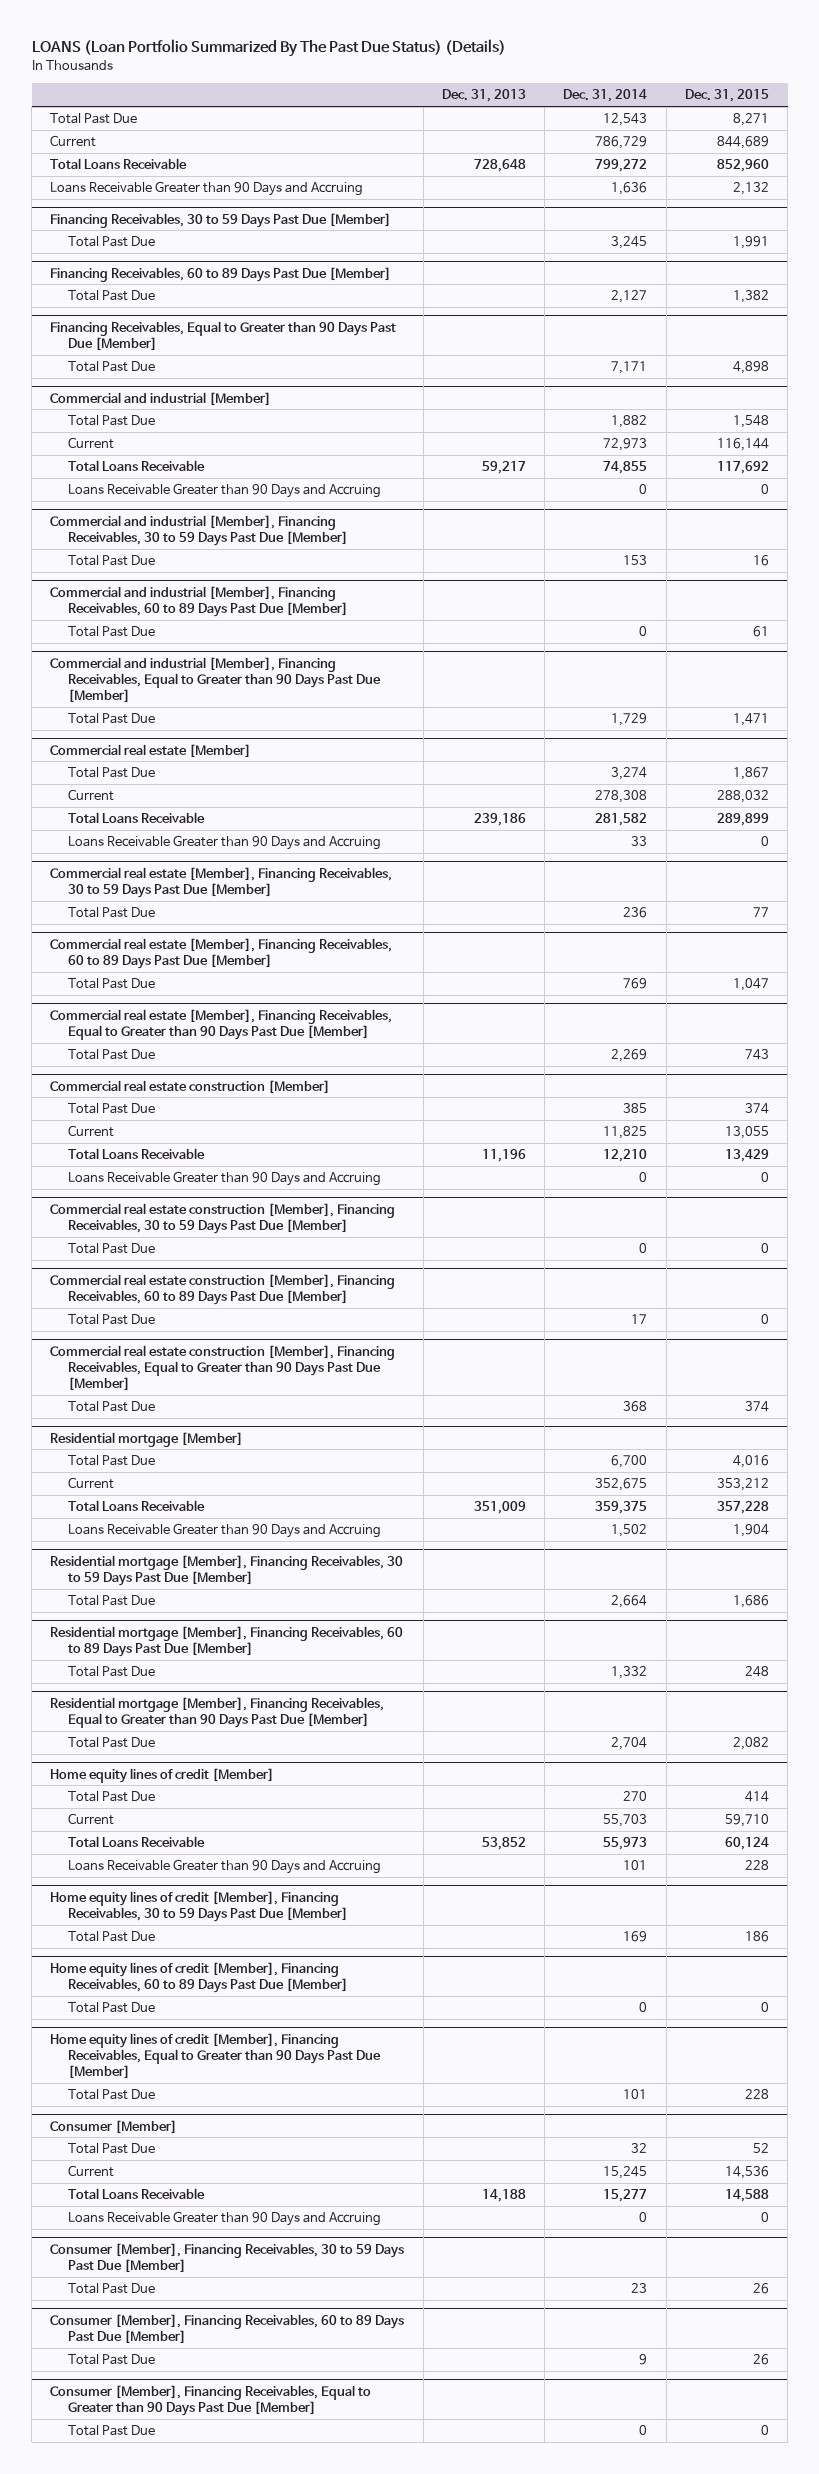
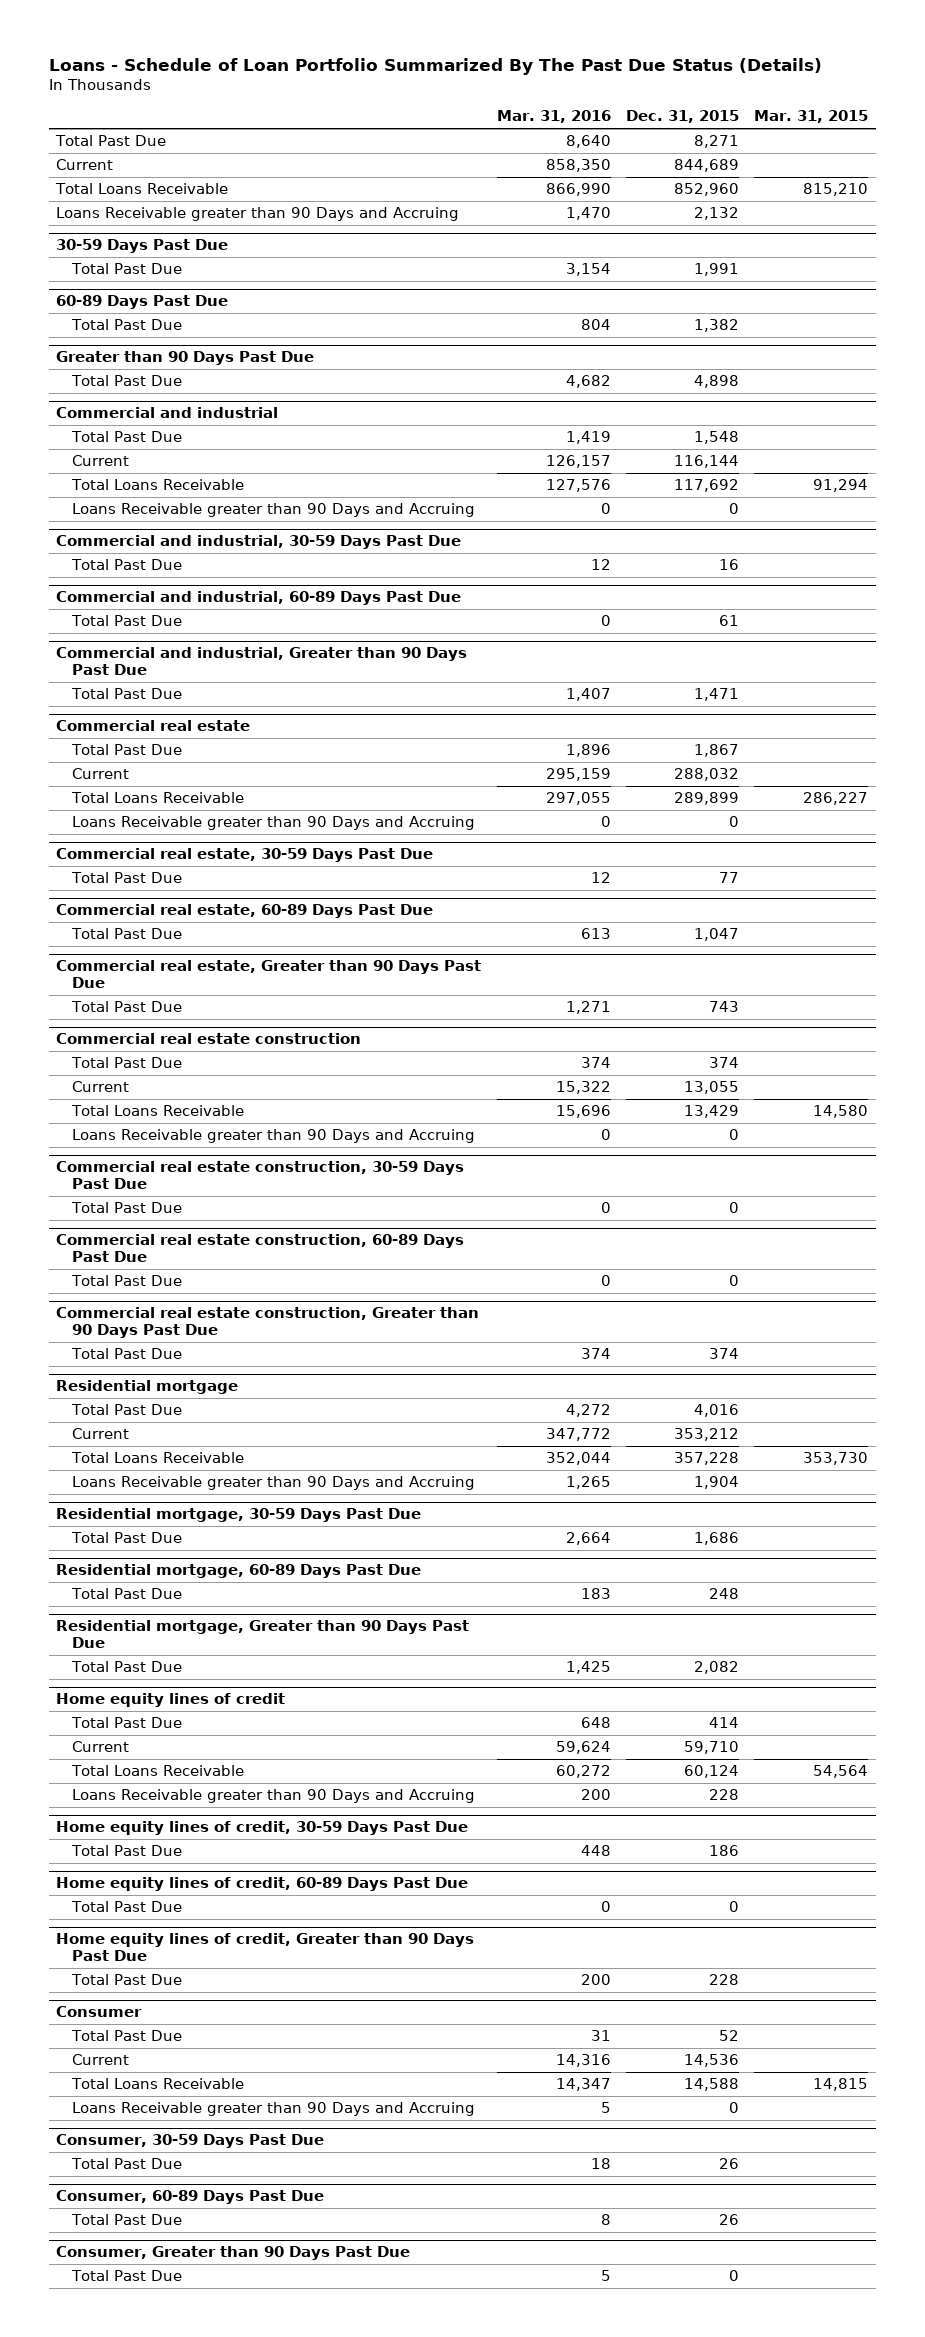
- LOANS (Loan Portfolio Summarized By The Past Due Status) (Details)
+ Loans - Schedule of Loan Portfolio Summarized By The Past Due Status (Details)
- | Dec. 31, 2013 | Dec. 31, 2014 | Dec. 31, 2015
+ | Mar. 31, 2016 | Dec. 31, 2015 | Mar. 31, 2015
- Loans Receivable Greater than 90 Days and Accruing | | 1,636 | 2,132
- Financing Receivables, 30 to 59 Days Past Due [Member]
+ Loans Receivable greater than 90 Days and Accruing | 1,470 | 2,132 |
+ 30-59 Days Past Due
- Financing Receivables, 60 to 89 Days Past Due [Member]
+ 60-89 Days Past Due
- Financing Receivables, Equal to Greater than 90 Days Past Due [Member]
+ Greater than 90 Days Past Due
- Commercial and industrial [Member]
+ Commercial and industrial
- Loans Receivable Greater than 90 Days and Accruing | | 0 | 0
- Commercial and industrial [Member], Financing Receivables, 30 to 59 Days Past Due [Member]
+ Loans Receivable greater than 90 Days and Accruing | 0 | 0 |
+ Commercial and industrial, 30-59 Days Past Due
- Commercial and industrial [Member], Financing Receivables, 60 to 89 Days Past Due [Member]
+ Commercial and industrial, 60-89 Days Past Due
- Commercial and industrial [Member], Financing Receivables, Equal to Greater than 90 Days Past Due [Member]
+ Commercial and industrial, Greater than 90 Days Past Due
- Commercial real estate [Member]
+ Commercial real estate
- Loans Receivable Greater than 90 Days and Accruing | | 33 | 0
- Commercial real estate [Member], Financing Receivables, 30 to 59 Days Past Due [Member]
+ Loans Receivable greater than 90 Days and Accruing | 0 | 0 |
+ Commercial real estate, 30-59 Days Past Due
- Commercial real estate [Member], Financing Receivables, 60 to 89 Days Past Due [Member]
+ Commercial real estate, 60-89 Days Past Due
- Commercial real estate [Member], Financing Receivables, Equal to Greater than 90 Days Past Due [Member]
+ Commercial real estate, Greater than 90 Days Past Due
- Commercial real estate construction [Member]
+ Commercial real estate construction
- Loans Receivable Greater than 90 Days and Accruing | | 0 | 0
- Commercial real estate construction [Member], Financing Receivables, 30 to 59 Days Past Due [Member]
+ Loans Receivable greater than 90 Days and Accruing | 0 | 0 |
+ Commercial real estate construction, 30-59 Days Past Due
- Commercial real estate construction [Member], Financing Receivables, 60 to 89 Days Past Due [Member]
+ Commercial real estate construction, 60-89 Days Past Due
- Commercial real estate construction [Member], Financing Receivables, Equal to Greater than 90 Days Past Due [Member]
+ Commercial real estate construction, Greater than 90 Days Past Due
- Residential mortgage [Member]
+ Residential mortgage
- Loans Receivable Greater than 90 Days and Accruing | | 1,502 | 1,904
- Residential mortgage [Member], Financing Receivables, 30 to 59 Days Past Due [Member]
+ Loans Receivable greater than 90 Days and Accruing | 1,265 | 1,904 |
+ Residential mortgage, 30-59 Days Past Due
- Residential mortgage [Member], Financing Receivables, 60 to 89 Days Past Due [Member]
+ Residential mortgage, 60-89 Days Past Due
- Residential mortgage [Member], Financing Receivables, Equal to Greater than 90 Days Past Due [Member]
+ Residential mortgage, Greater than 90 Days Past Due
- Home equity lines of credit [Member]
+ Home equity lines of credit
- Loans Receivable Greater than 90 Days and Accruing | | 101 | 228
- Home equity lines of credit [Member], Financing Receivables, 30 to 59 Days Past Due [Member]
+ Loans Receivable greater than 90 Days and Accruing | 200 | 228 |
+ Home equity lines of credit, 30-59 Days Past Due
- Home equity lines of credit [Member], Financing Receivables, 60 to 89 Days Past Due [Member]
+ Home equity lines of credit, 60-89 Days Past Due
- Home equity lines of credit [Member], Financing Receivables, Equal to Greater than 90 Days Past Due [Member]
+ Home equity lines of credit, Greater than 90 Days Past Due
- Consumer [Member]
+ Consumer
- Loans Receivable Greater than 90 Days and Accruing | | 0 | 0
- Consumer [Member], Financing Receivables, 30 to 59 Days Past Due [Member]
+ Loans Receivable greater than 90 Days and Accruing | 5 | 0 |
+ Consumer, 30-59 Days Past Due
- Consumer [Member], Financing Receivables, 60 to 89 Days Past Due [Member]
+ Consumer, 60-89 Days Past Due
- Consumer [Member], Financing Receivables, Equal to Greater than 90 Days Past Due [Member]
+ Consumer, Greater than 90 Days Past Due

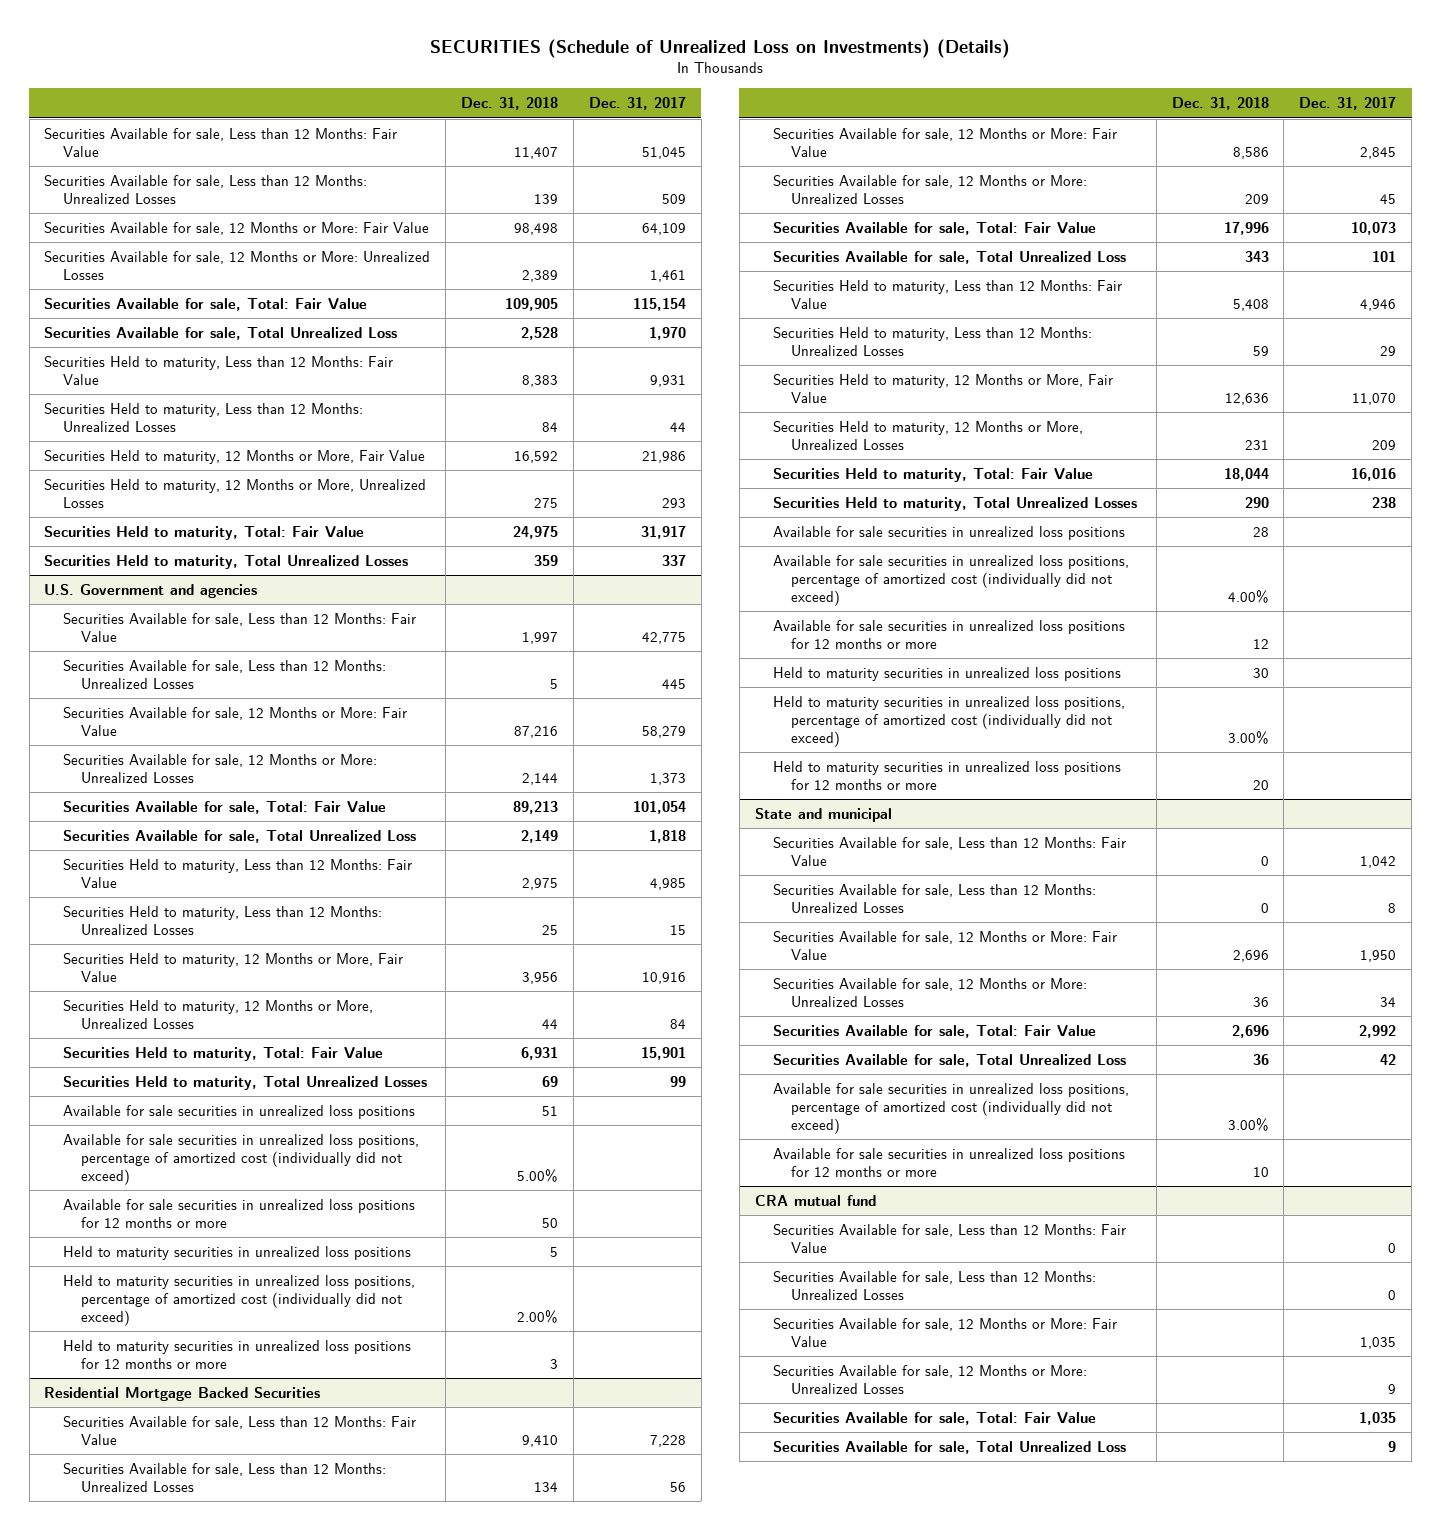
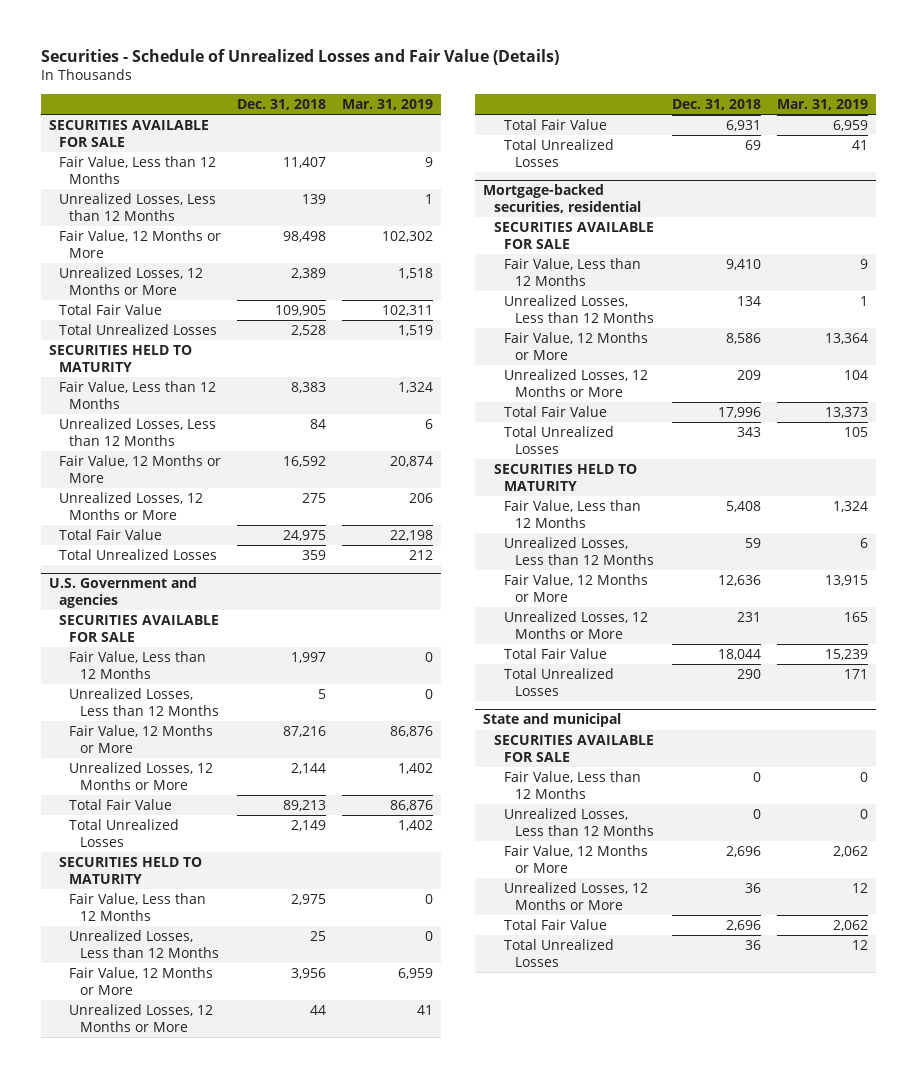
- SECURITIES (Schedule of Unrealized Loss on Investments) (Details)
+ Securities - Schedule of Unrealized Losses and Fair Value (Details)
- | Dec. 31, 2018 | Dec. 31, 2017
+ | Dec. 31, 2018 | Mar. 31, 2019
- Securities Available for sale, Less than 12 Months: Fair Value | 11,407 | 51,045
- Securities Available for sale, Less than 12 Months: Unrealized Losses | 139 | 509
- Securities Available for sale, 12 Months or More: Fair Value | 98,498 | 64,109
- Securities Available for sale, 12 Months or More: Unrealized Losses | 2,389 | 1,461
- Securities Available for sale, Total: Fair Value | 109,905 | 115,154
- Securities Available for sale, Total Unrealized Loss | 2,528 | 1,970
- Securities Held to maturity, Less than 12 Months: Fair Value | 8,383 | 9,931
- Securities Held to maturity, Less than 12 Months: Unrealized Losses | 84 | 44
- Securities Held to maturity, 12 Months or More, Fair Value | 16,592 | 21,986
- Securities Held to maturity, 12 Months or More, Unrealized Losses | 275 | 293
- Securities Held to maturity, Total: Fair Value | 24,975 | 31,917
- Securities Held to maturity, Total Unrealized Losses | 359 | 337
+ SECURITIES AVAILABLE FOR SALE
+ Fair Value, Less than 12 Months | 11,407 | 9
+ Unrealized Losses, Less than 12 Months | 139 | 1
+ Fair Value, 12 Months or More | 98,498 | 102,302
+ Unrealized Losses, 12 Months or More | 2,389 | 1,518
+ Total Fair Value | 109,905 | 102,311
+ Total Unrealized Losses | 2,528 | 1,519
+ SECURITIES HELD TO MATURITY
+ Fair Value, Less than 12 Months | 8,383 | 1,324
+ Unrealized Losses, Less than 12 Months | 84 | 6
+ Fair Value, 12 Months or More | 16,592 | 20,874
+ Unrealized Losses, 12 Months or More | 275 | 206
+ Total Fair Value | 24,975 | 22,198
+ Total Unrealized Losses | 359 | 212
@ U.S. Government and agencies
- Securities Available for sale, Less than 12 Months: Fair Value | 1,997 | 42,775
- Securities Available for sale, Less than 12 Months: Unrealized Losses | 5 | 445
- Securities Available for sale, 12 Months or More: Fair Value | 87,216 | 58,279
- Securities Available for sale, 12 Months or More: Unrealized Losses | 2,144 | 1,373
- Securities Available for sale, Total: Fair Value | 89,213 | 101,054
- Securities Available for sale, Total Unrealized Loss | 2,149 | 1,818
- Securities Held to maturity, Less than 12 Months: Fair Value | 2,975 | 4,985
- Securities Held to maturity, Less than 12 Months: Unrealized Losses | 25 | 15
- Securities Held to maturity, 12 Months or More, Fair Value | 3,956 | 10,916
- Securities Held to maturity, 12 Months or More, Unrealized Losses | 44 | 84
- Securities Held to maturity, Total: Fair Value | 6,931 | 15,901
- Securities Held to maturity, Total Unrealized Losses | 69 | 99
- Available for sale securities in unrealized loss positions | 51 |
- Available for sale securities in unrealized loss positions, percentage of amortized cost (individually did not exceed) | 5.00% |
- Available for sale securities in unrealized loss positions for 12 months or more | 50 |
- Held to maturity securities in unrealized loss positions | 5 |
- Held to maturity securities in unrealized loss positions, percentage of amortized cost (individually did not exceed) | 2.00% |
- Held to maturity securities in unrealized loss positions for 12 months or more | 3 |
- Residential Mortgage Backed Securities
- Securities Available for sale, Less than 12 Months: Fair Value | 9,410 | 7,228
- Securities Available for sale, Less than 12 Months: Unrealized Losses | 134 | 56
- Securities Available for sale, 12 Months or More: Fair Value | 8,586 | 2,845
- Securities Available for sale, 12 Months or More: Unrealized Losses | 209 | 45
- Securities Available for sale, Total: Fair Value | 17,996 | 10,073
- Securities Available for sale, Total Unrealized Loss | 343 | 101
- Securities Held to maturity, Less than 12 Months: Fair Value | 5,408 | 4,946
- Securities Held to maturity, Less than 12 Months: Unrealized Losses | 59 | 29
- Securities Held to maturity, 12 Months or More, Fair Value | 12,636 | 11,070
- Securities Held to maturity, 12 Months or More, Unrealized Losses | 231 | 209
- Securities Held to maturity, Total: Fair Value | 18,044 | 16,016
- Securities Held to maturity, Total Unrealized Losses | 290 | 238
- Available for sale securities in unrealized loss positions | 28 |
- Available for sale securities in unrealized loss positions, percentage of amortized cost (individually did not exceed) | 4.00% |
- Available for sale securities in unrealized loss positions for 12 months or more | 12 |
- Held to maturity securities in unrealized loss positions | 30 |
- Held to maturity securities in unrealized loss positions, percentage of amortized cost (individually did not exceed) | 3.00% |
- Held to maturity securities in unrealized loss positions for 12 months or more | 20 |
@ U.S. Government and agencies
+ SECURITIES AVAILABLE FOR SALE
+ Fair Value, Less than 12 Months | 1,997 | 0
+ Unrealized Losses, Less than 12 Months | 5 | 0
+ Fair Value, 12 Months or More | 87,216 | 86,876
+ Unrealized Losses, 12 Months or More | 2,144 | 1,402
+ Total Fair Value | 89,213 | 86,876
+ Total Unrealized Losses | 2,149 | 1,402
+ SECURITIES HELD TO MATURITY
+ Fair Value, Less than 12 Months | 2,975 | 0
+ Unrealized Losses, Less than 12 Months | 25 | 0
+ Fair Value, 12 Months or More | 3,956 | 6,959
+ Unrealized Losses, 12 Months or More | 44 | 41
+ Total Fair Value | 6,931 | 6,959
+ Total Unrealized Losses | 69 | 41
+ Mortgage-backed securities, residential
+ SECURITIES AVAILABLE FOR SALE
+ Fair Value, Less than 12 Months | 9,410 | 9
+ Unrealized Losses, Less than 12 Months | 134 | 1
+ Fair Value, 12 Months or More | 8,586 | 13,364
+ Unrealized Losses, 12 Months or More | 209 | 104
+ Total Fair Value | 17,996 | 13,373
+ Total Unrealized Losses | 343 | 105
+ SECURITIES HELD TO MATURITY
+ Fair Value, Less than 12 Months | 5,408 | 1,324
+ Unrealized Losses, Less than 12 Months | 59 | 6
+ Fair Value, 12 Months or More | 12,636 | 13,915
+ Unrealized Losses, 12 Months or More | 231 | 165
+ Total Fair Value | 18,044 | 15,239
+ Total Unrealized Losses | 290 | 171
@ State and municipal
- Securities Available for sale, Less than 12 Months: Fair Value | 0 | 1,042
- Securities Available for sale, Less than 12 Months: Unrealized Losses | 0 | 8
- Securities Available for sale, 12 Months or More: Fair Value | 2,696 | 1,950
- Securities Available for sale, 12 Months or More: Unrealized Losses | 36 | 34
- Securities Available for sale, Total: Fair Value | 2,696 | 2,992
- Securities Available for sale, Total Unrealized Loss | 36 | 42
- Available for sale securities in unrealized loss positions, percentage of amortized cost (individually did not exceed) | 3.00% |
- Available for sale securities in unrealized loss positions for 12 months or more | 10 |
- CRA mutual fund
- Securities Available for sale, Less than 12 Months: Fair Value | | 0
- Securities Available for sale, Less than 12 Months: Unrealized Losses | | 0
- Securities Available for sale, 12 Months or More: Fair Value | | 1,035
- Securities Available for sale, 12 Months or More: Unrealized Losses | | 9
- Securities Available for sale, Total: Fair Value | | 1,035
- Securities Available for sale, Total Unrealized Loss | | 9
@ State and municipal
+ SECURITIES AVAILABLE FOR SALE
+ Fair Value, Less than 12 Months | 0 | 0
+ Unrealized Losses, Less than 12 Months | 0 | 0
+ Fair Value, 12 Months or More | 2,696 | 2,062
+ Unrealized Losses, 12 Months or More | 36 | 12
+ Total Fair Value | 2,696 | 2,062
+ Total Unrealized Losses | 36 | 12

